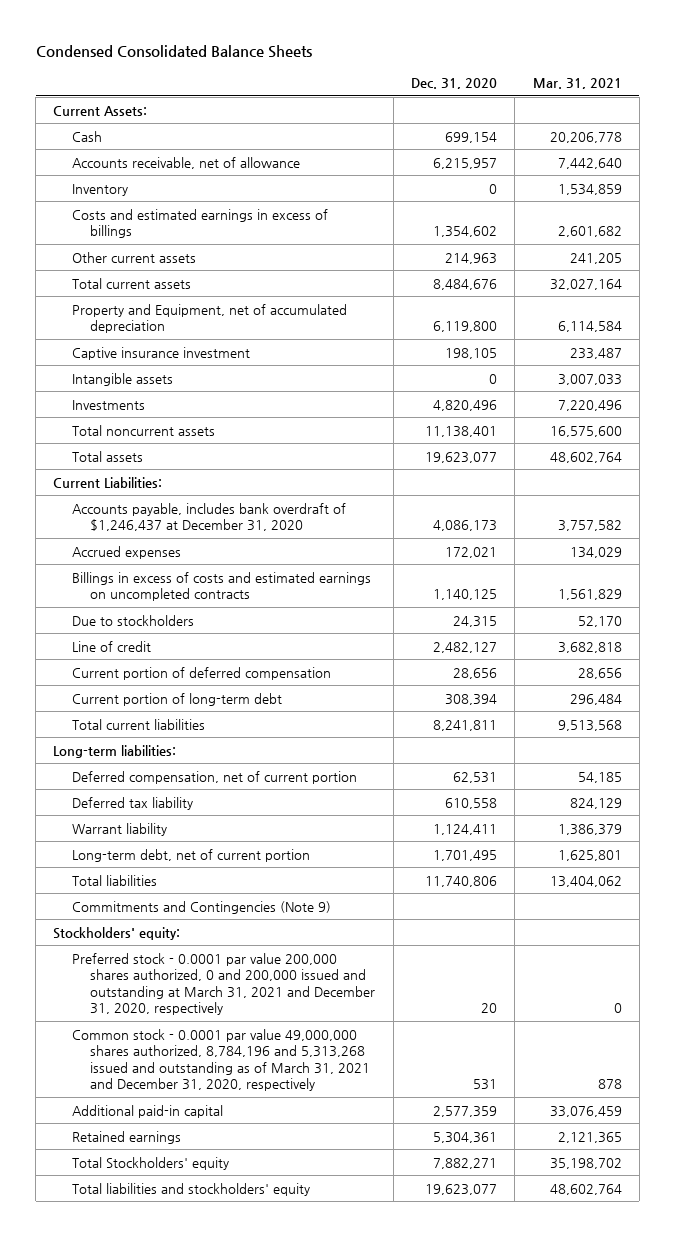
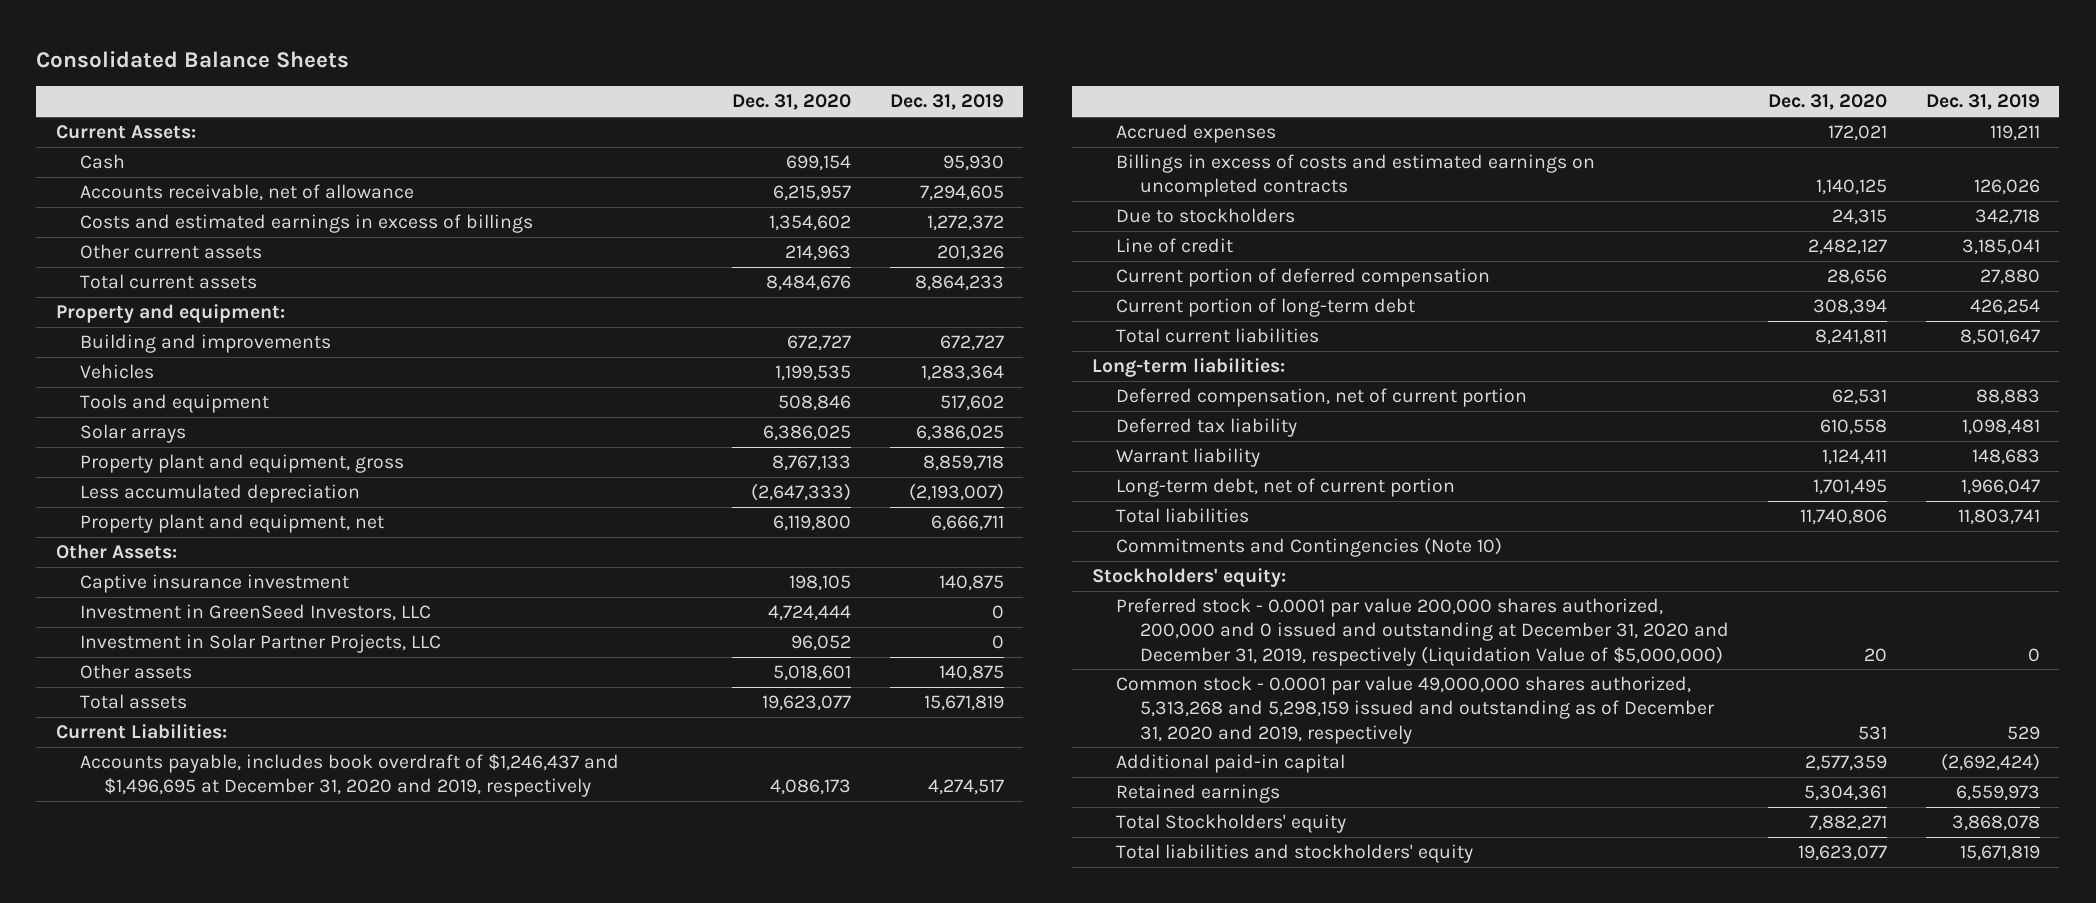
- Condensed Consolidated Balance Sheets
+ Consolidated Balance Sheets
- | Dec. 31, 2020 | Mar. 31, 2021
+ | Dec. 31, 2020 | Dec. 31, 2019
- Inventory | 0 | 1,534,859
- Property and Equipment, net of accumulated depreciation | 6,119,800 | 6,114,584
+ Property and equipment:
+ Building and improvements | 672,727 | 672,727
+ Vehicles | 1,199,535 | 1,283,364
+ Tools and equipment | 508,846 | 517,602
+ Solar arrays | 6,386,025 | 6,386,025
+ Property plant and equipment, gross | 8,767,133 | 8,859,718
+ Less accumulated depreciation | (2,647,333) | (2,193,007)
+ Property plant and equipment, net | 6,119,800 | 6,666,711
+ Other Assets:
- Intangible assets | 0 | 3,007,033
- Investments | 4,820,496 | 7,220,496
- Total noncurrent assets | 11,138,401 | 16,575,600
+ Investment in GreenSeed Investors, LLC | 4,724,444 | 0
+ Investment in Solar Partner Projects, LLC | 96,052 | 0
+ Other assets | 5,018,601 | 140,875
- Accounts payable, includes bank overdraft of $1,246,437 at December 31, 2020 | 4,086,173 | 3,757,582
+ Accounts payable, includes book overdraft of $1,246,437 and $1,496,695 at December 31, 2020 and 2019, respectively | 4,086,173 | 4,274,517
- Commitments and Contingencies (Note 9)
+ Commitments and Contingencies (Note 10)
- Preferred stock - 0.0001 par value 200,000 shares authorized, 0 and 200,000 issued and outstanding at March 31, 2021 and December 31, 2020, respectively | 20 | 0
- Common stock - 0.0001 par value 49,000,000 shares authorized, 8,784,196 and 5,313,268 issued and outstanding as of March 31, 2021 and December 31, 2020, respectively | 531 | 878
+ Preferred stock - 0.0001 par value 200,000 shares authorized, 200,000 and 0 issued and outstanding at December 31, 2020 and December 31, 2019, respectively (Liquidation Value of $5,000,000) | 20 | 0
+ Common stock - 0.0001 par value 49,000,000 shares authorized, 5,313,268 and 5,298,159 issued and outstanding as of December 31, 2020 and 2019, respectively | 531 | 529

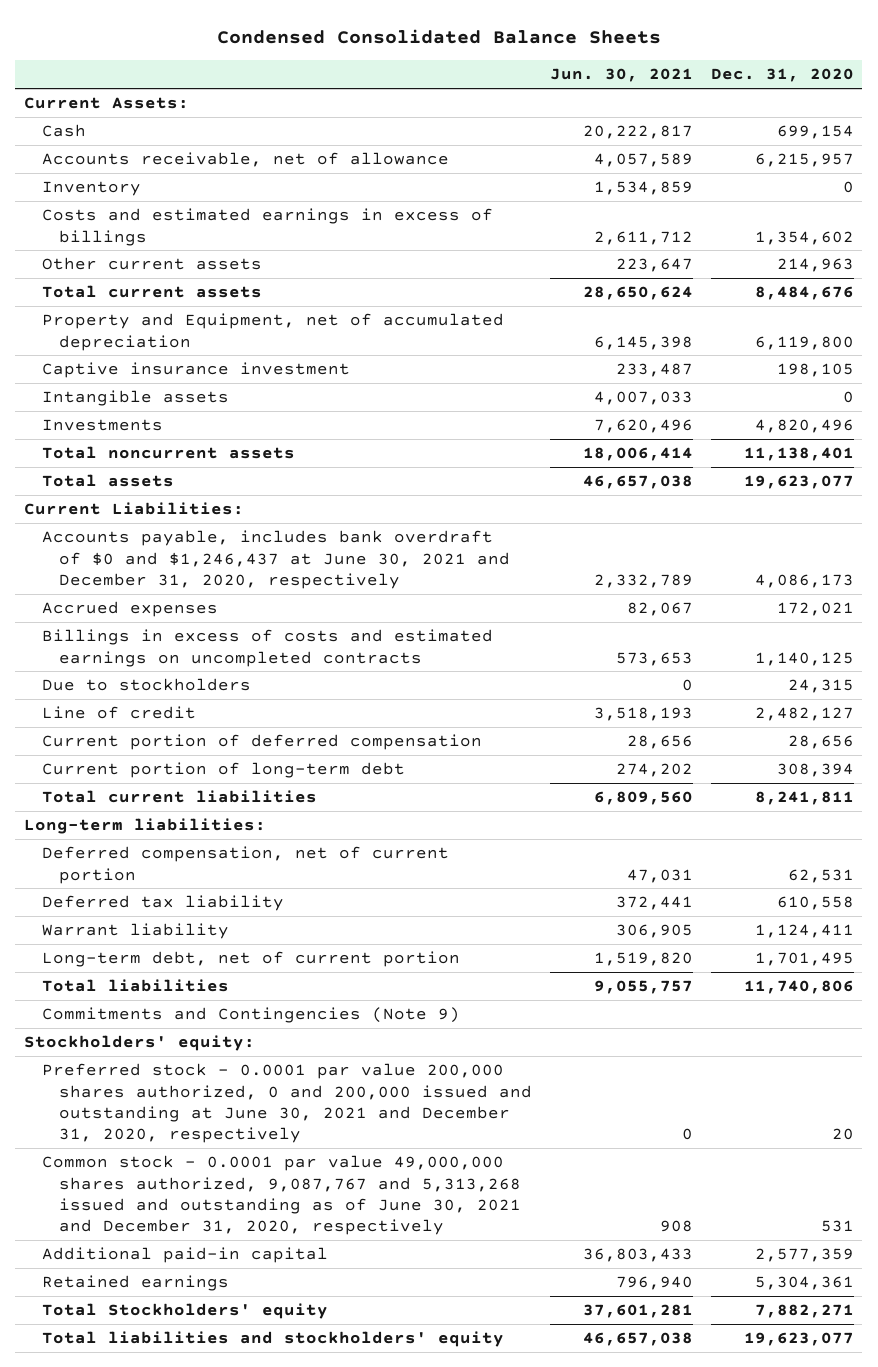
- Consolidated Balance Sheets
+ Condensed Consolidated Balance Sheets
- | Dec. 31, 2020 | Dec. 31, 2019
+ | Jun. 30, 2021 | Dec. 31, 2020
+ Inventory | 1,534,859 | 0
- Property and equipment:
- Building and improvements | 672,727 | 672,727
- Vehicles | 1,199,535 | 1,283,364
- Tools and equipment | 508,846 | 517,602
- Solar arrays | 6,386,025 | 6,386,025
- Property plant and equipment, gross | 8,767,133 | 8,859,718
- Less accumulated depreciation | (2,647,333) | (2,193,007)
- Property plant and equipment, net | 6,119,800 | 6,666,711
- Other Assets:
+ Property and Equipment, net of accumulated depreciation | 6,145,398 | 6,119,800
- Investment in GreenSeed Investors, LLC | 4,724,444 | 0
- Investment in Solar Partner Projects, LLC | 96,052 | 0
- Other assets | 5,018,601 | 140,875
+ Intangible assets | 4,007,033 | 0
+ Investments | 7,620,496 | 4,820,496
+ Total noncurrent assets | 18,006,414 | 11,138,401
- Accounts payable, includes book overdraft of $1,246,437 and $1,496,695 at December 31, 2020 and 2019, respectively | 4,086,173 | 4,274,517
+ Accounts payable, includes bank overdraft of $0 and $1,246,437 at June 30, 2021 and December 31, 2020, respectively | 2,332,789 | 4,086,173
- Commitments and Contingencies (Note 10)
+ Commitments and Contingencies (Note 9)
- Preferred stock - 0.0001 par value 200,000 shares authorized, 200,000 and 0 issued and outstanding at December 31, 2020 and December 31, 2019, respectively (Liquidation Value of $5,000,000) | 20 | 0
- Common stock - 0.0001 par value 49,000,000 shares authorized, 5,313,268 and 5,298,159 issued and outstanding as of December 31, 2020 and 2019, respectively | 531 | 529
+ Preferred stock - 0.0001 par value 200,000 shares authorized, 0 and 200,000 issued and outstanding at June 30, 2021 and December 31, 2020, respectively | 0 | 20
+ Common stock - 0.0001 par value 49,000,000 shares authorized, 9,087,767 and 5,313,268 issued and outstanding as of June 30, 2021 and December 31, 2020, respectively | 908 | 531

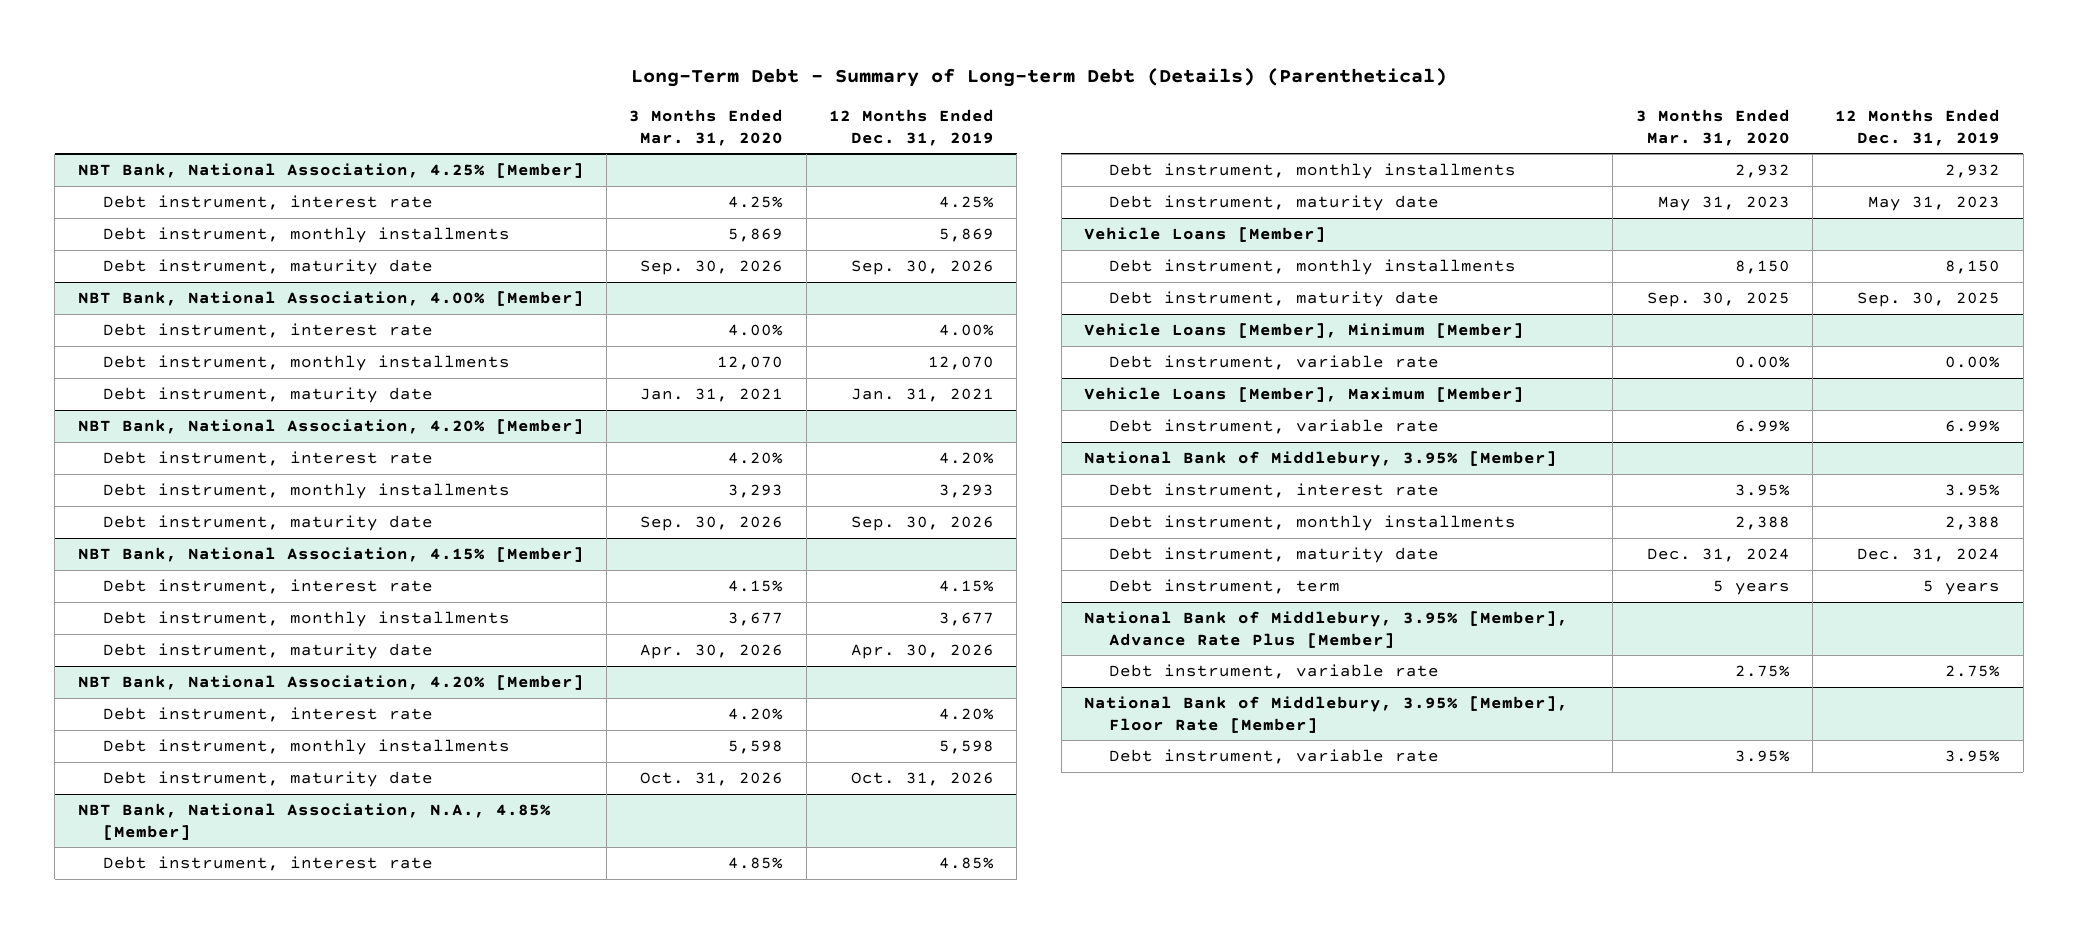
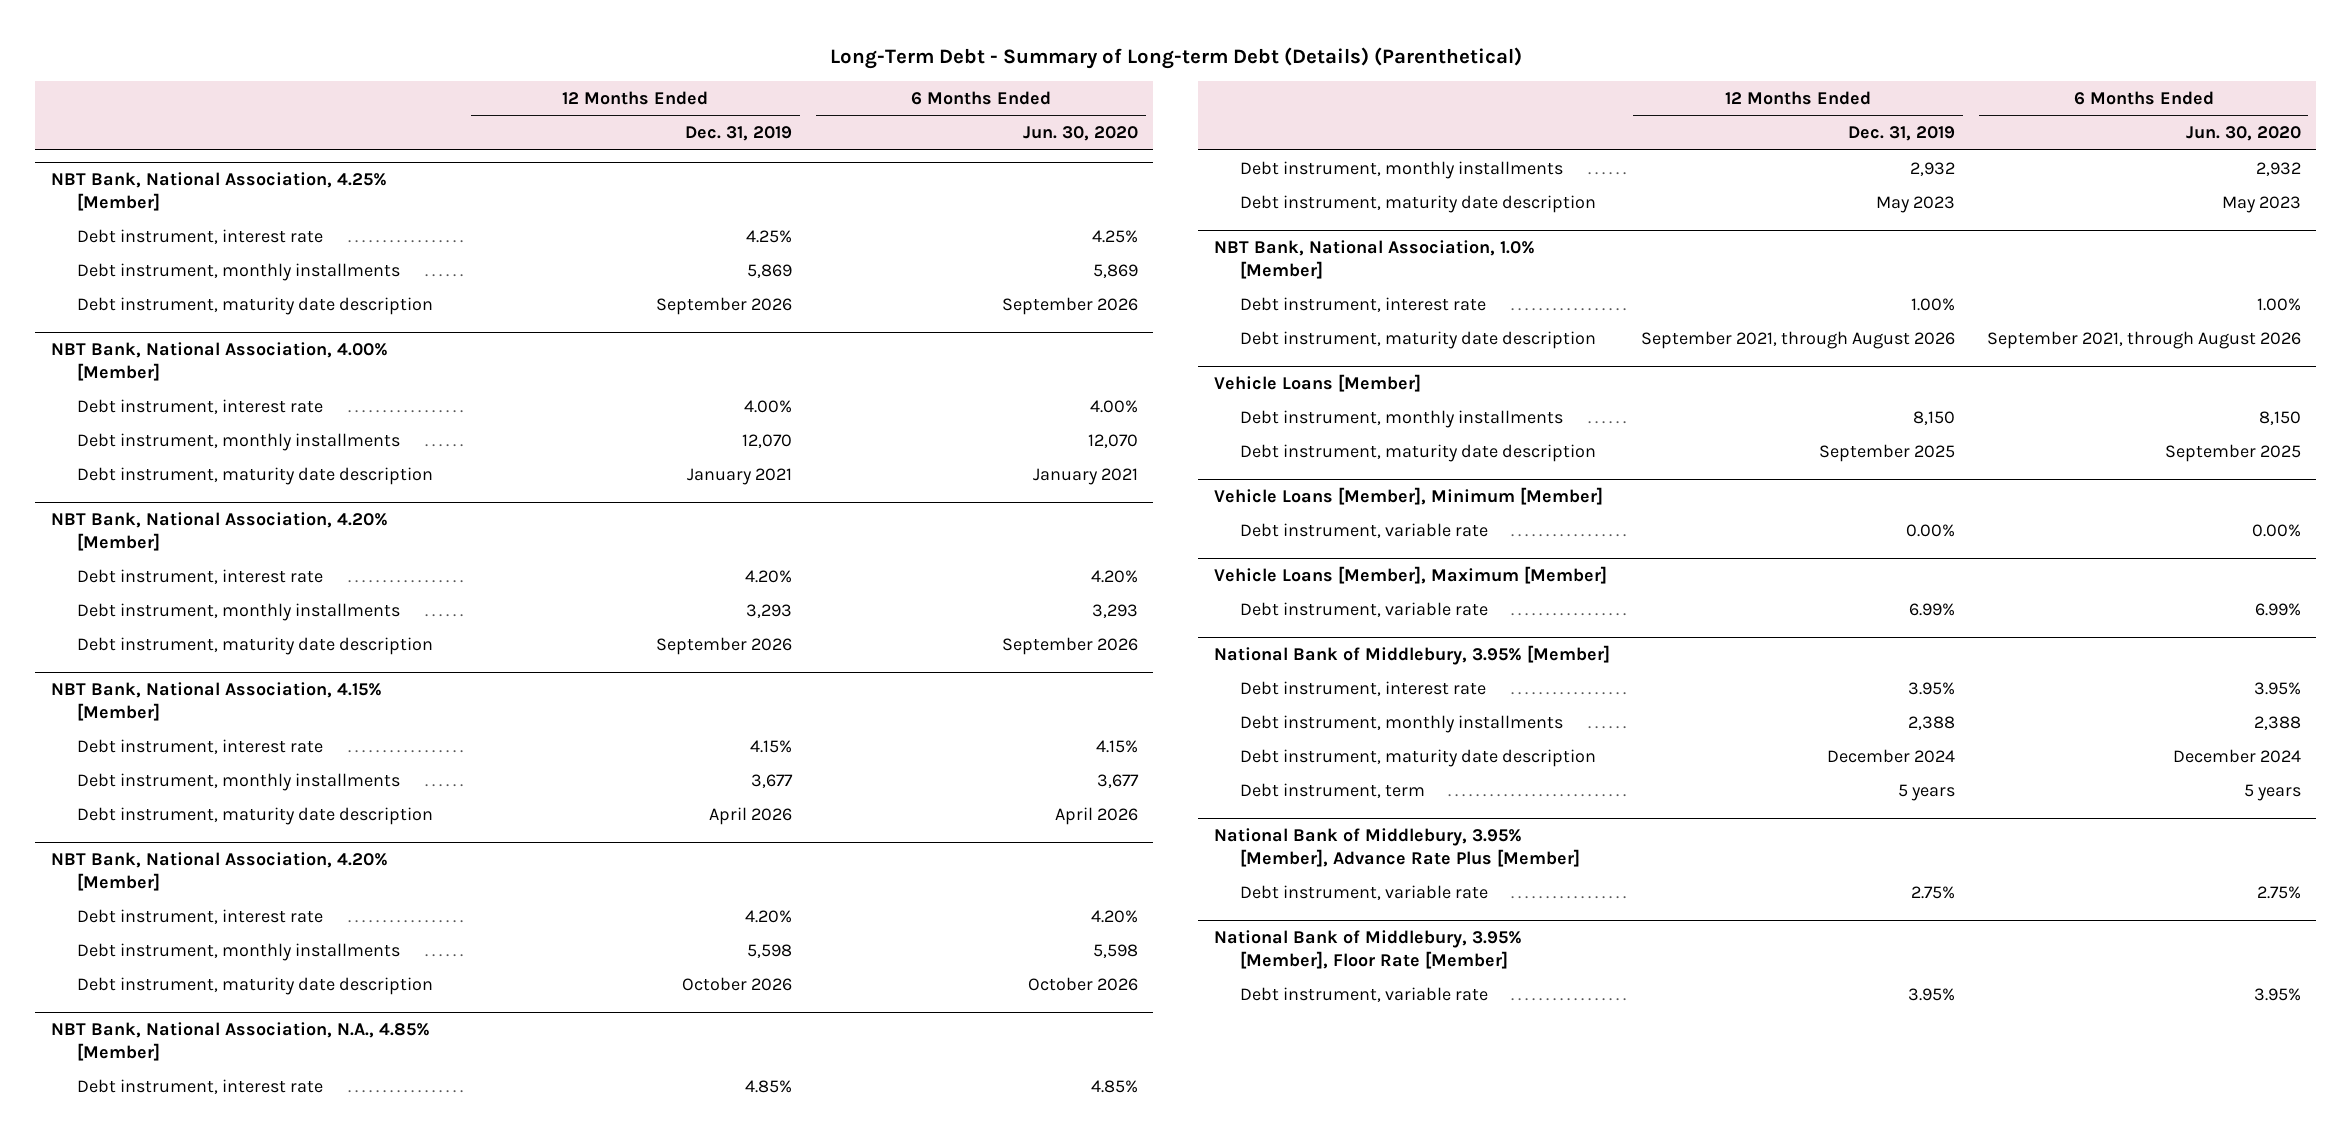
- | 3 Months Ended Mar. 31, 2020 | 12 Months Ended Dec. 31, 2019
+ | 12 Months Ended Dec. 31, 2019 | 6 Months Ended Jun. 30, 2020
@ NBT Bank, National Association, 4.25% [Member]
- Debt instrument, maturity date | Sep. 30, 2026 | Sep. 30, 2026
+ Debt instrument, maturity date description | September 2026 | September 2026
@ NBT Bank, National Association, 4.00% [Member]
- Debt instrument, maturity date | Jan. 31, 2021 | Jan. 31, 2021
+ Debt instrument, maturity date description | January 2021 | January 2021
@ NBT Bank, National Association, 4.20% [Member]
- Debt instrument, maturity date | Sep. 30, 2026 | Sep. 30, 2026
+ Debt instrument, maturity date description | September 2026 | September 2026
@ NBT Bank, National Association, 4.15% [Member]
- Debt instrument, maturity date | Apr. 30, 2026 | Apr. 30, 2026
+ Debt instrument, maturity date description | April 2026 | April 2026
@ NBT Bank, National Association, 4.20% [Member]
- Debt instrument, maturity date | Oct. 31, 2026 | Oct. 31, 2026
+ Debt instrument, maturity date description | October 2026 | October 2026
@ NBT Bank, National Association, N.A., 4.85% [Member]
- Debt instrument, maturity date | May 31, 2023 | May 31, 2023
+ Debt instrument, maturity date description | May 2023 | May 2023
+ NBT Bank, National Association, 1.0% [Member]
+ Debt instrument, interest rate | 1.00% | 1.00%
+ Debt instrument, maturity date description | September 2021, through August 2026 | September 2021, through August 2026
@ Vehicle Loans [Member]
- Debt instrument, maturity date | Sep. 30, 2025 | Sep. 30, 2025
+ Debt instrument, maturity date description | September 2025 | September 2025
@ National Bank of Middlebury, 3.95% [Member]
- Debt instrument, maturity date | Dec. 31, 2024 | Dec. 31, 2024
+ Debt instrument, maturity date description | December 2024 | December 2024

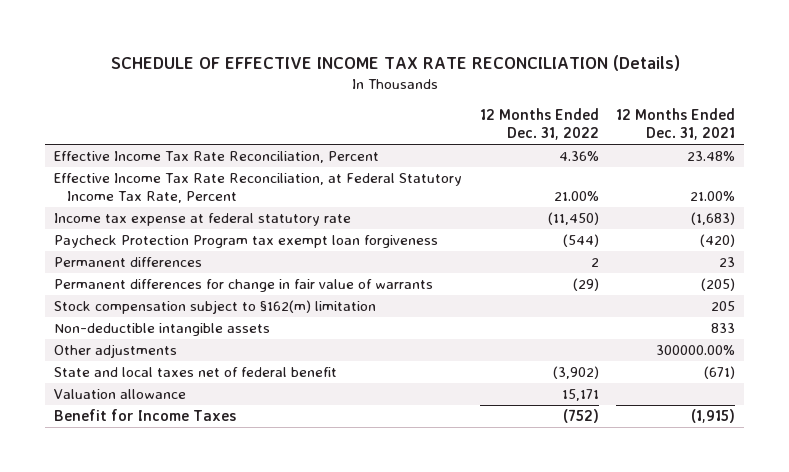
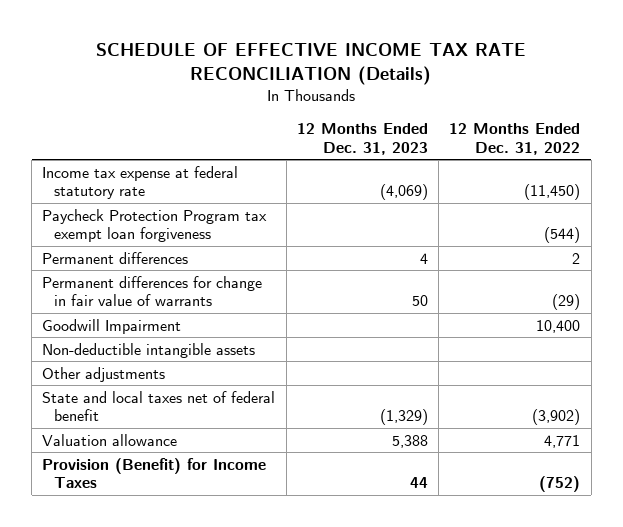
- | 12 Months Ended Dec. 31, 2022 | 12 Months Ended Dec. 31, 2021
+ | 12 Months Ended Dec. 31, 2023 | 12 Months Ended Dec. 31, 2022
- Effective Income Tax Rate Reconciliation, Percent | 4.36% | 23.48%
- Effective Income Tax Rate Reconciliation, at Federal Statutory Income Tax Rate, Percent | 21.00% | 21.00%
- Stock compensation subject to §162(m) limitation | | 205
+ Goodwill Impairment | | 10,400
- Valuation allowance | 15,171 |
- Benefit for Income Taxes | (752) | (1,915)
+ Valuation allowance | 5,388 | 4,771
+ Provision (Benefit) for Income Taxes | 44 | (752)

